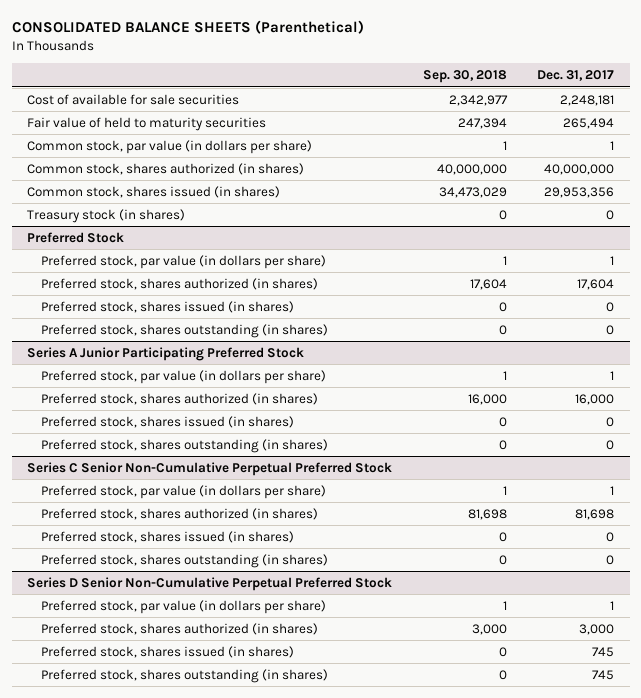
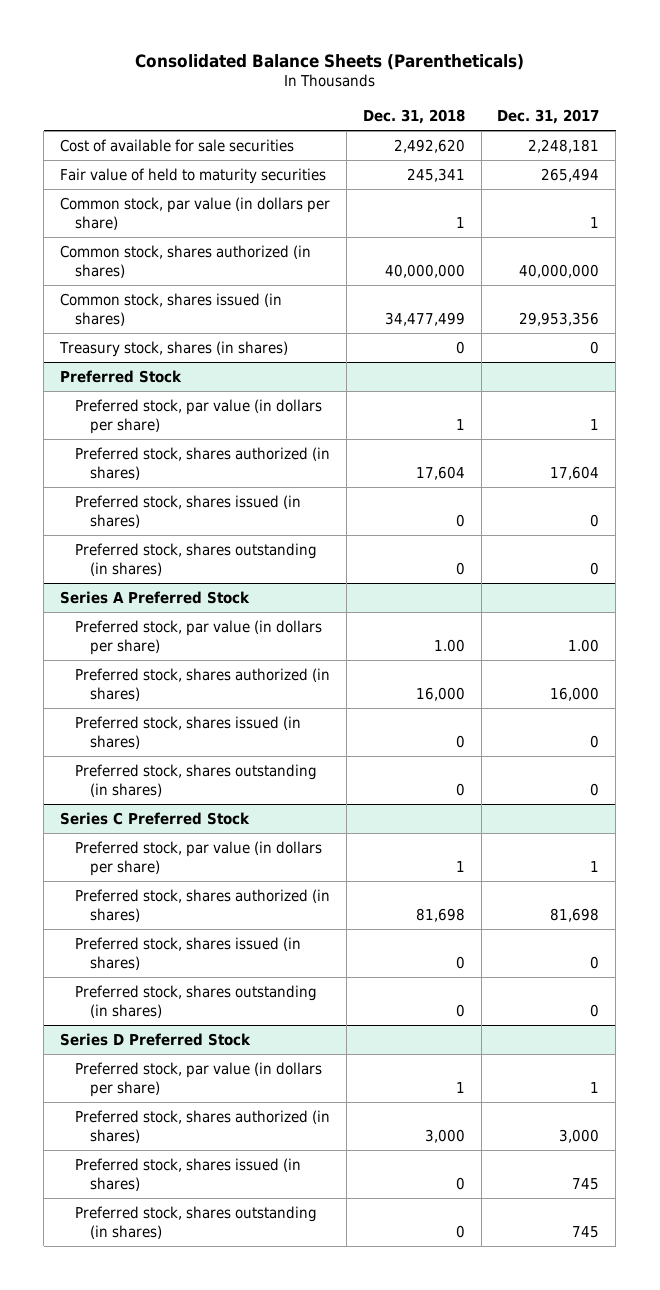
- CONSOLIDATED BALANCE SHEETS (Parenthetical)
+ Consolidated Balance Sheets (Parentheticals)
- | Sep. 30, 2018 | Dec. 31, 2017
+ | Dec. 31, 2018 | Dec. 31, 2017
- Treasury stock (in shares) | 0 | 0
+ Treasury stock, shares (in shares) | 0 | 0
- Series A Junior Participating Preferred Stock
- Preferred stock, par value (in dollars per share) | 1 | 1
+ Series A Preferred Stock
+ Preferred stock, par value (in dollars per share) | 1.00 | 1.00
- Series C Senior Non-Cumulative Perpetual Preferred Stock
+ Series C Preferred Stock
- Series D Senior Non-Cumulative Perpetual Preferred Stock
+ Series D Preferred Stock

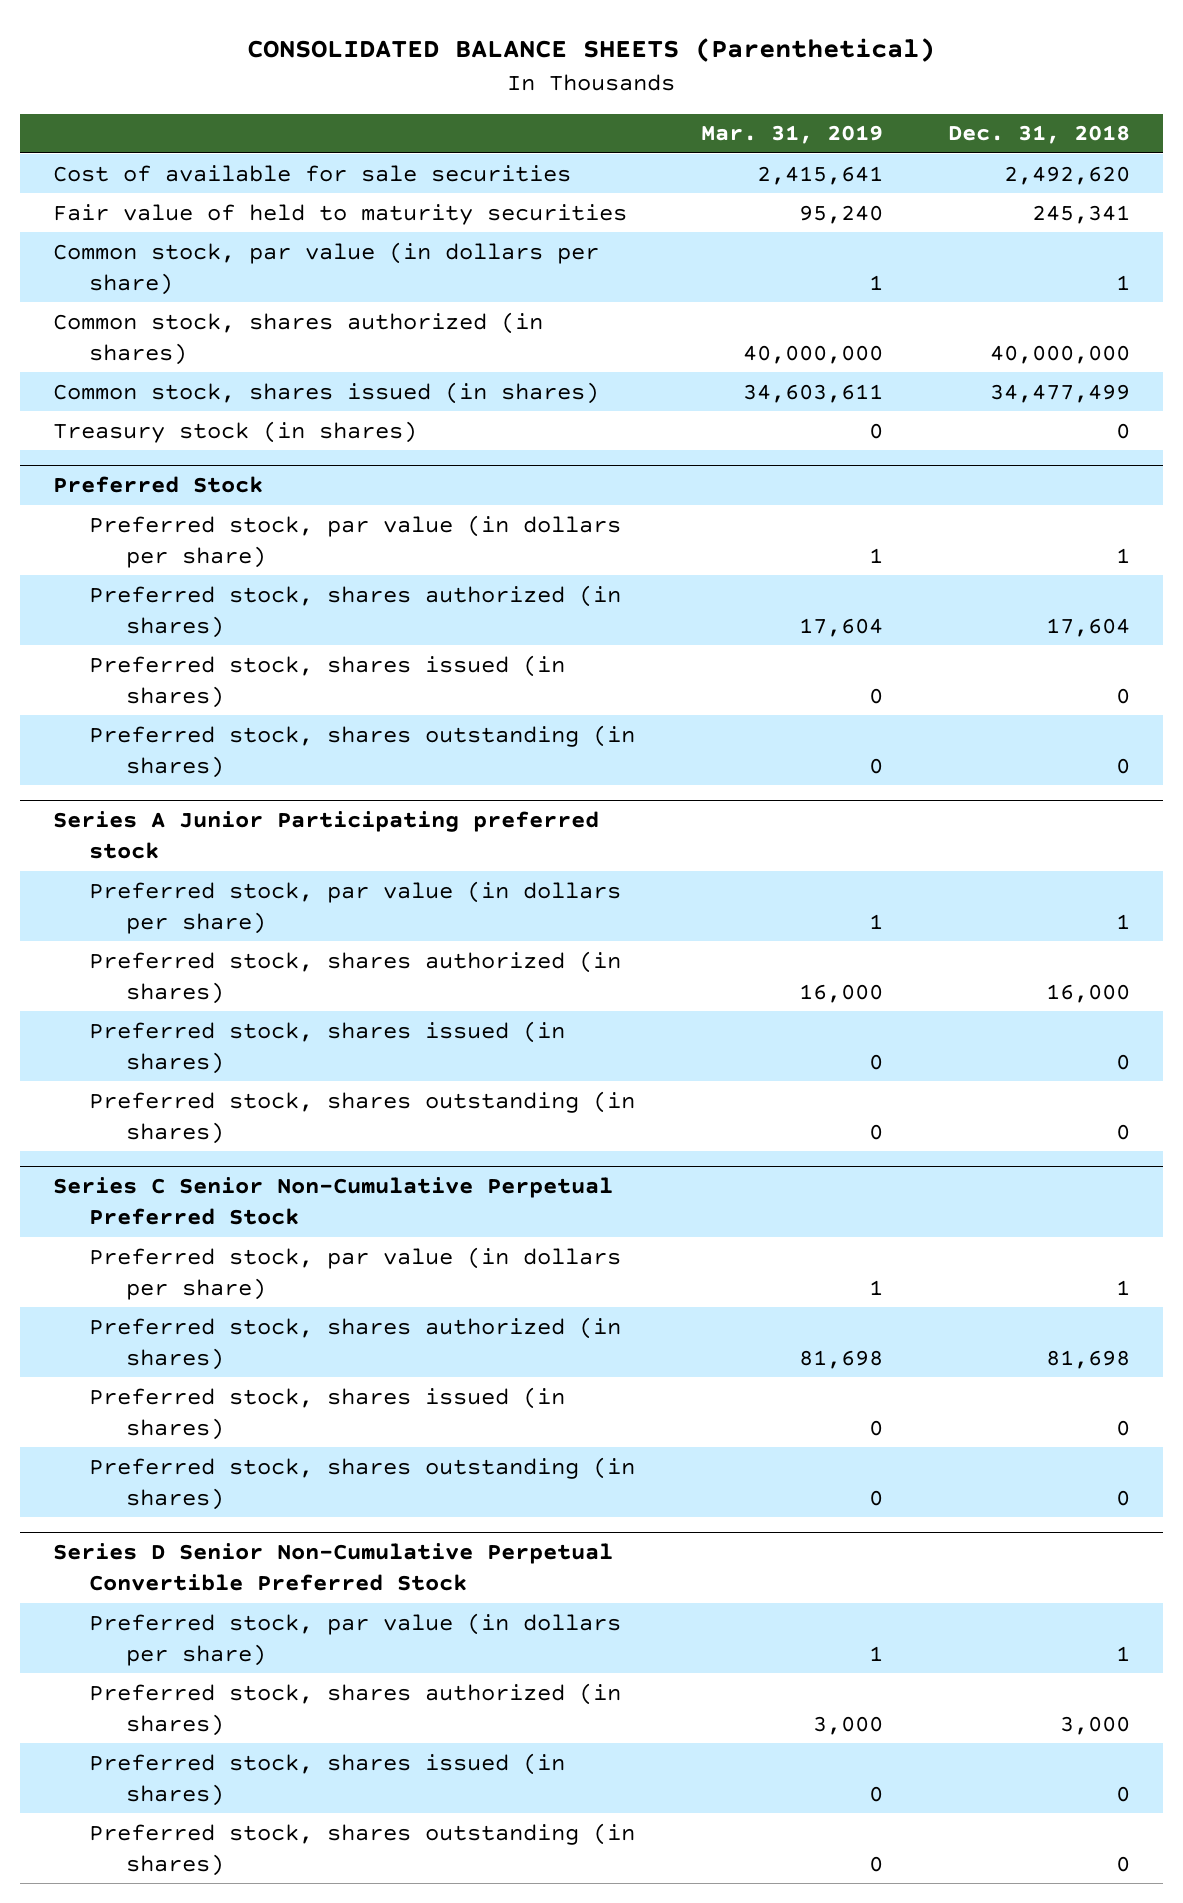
- Consolidated Balance Sheets (Parentheticals)
+ CONSOLIDATED BALANCE SHEETS (Parenthetical)
- | Dec. 31, 2018 | Dec. 31, 2017
+ | Mar. 31, 2019 | Dec. 31, 2018
- Treasury stock, shares (in shares) | 0 | 0
+ Treasury stock (in shares) | 0 | 0
- Series A Preferred Stock
- Preferred stock, par value (in dollars per share) | 1.00 | 1.00
+ Series A Junior Participating preferred stock
+ Preferred stock, par value (in dollars per share) | 1 | 1
- Series C Preferred Stock
+ Series C Senior Non-Cumulative Perpetual Preferred Stock
- Series D Preferred Stock
+ Series D Senior Non-Cumulative Perpetual Convertible Preferred Stock

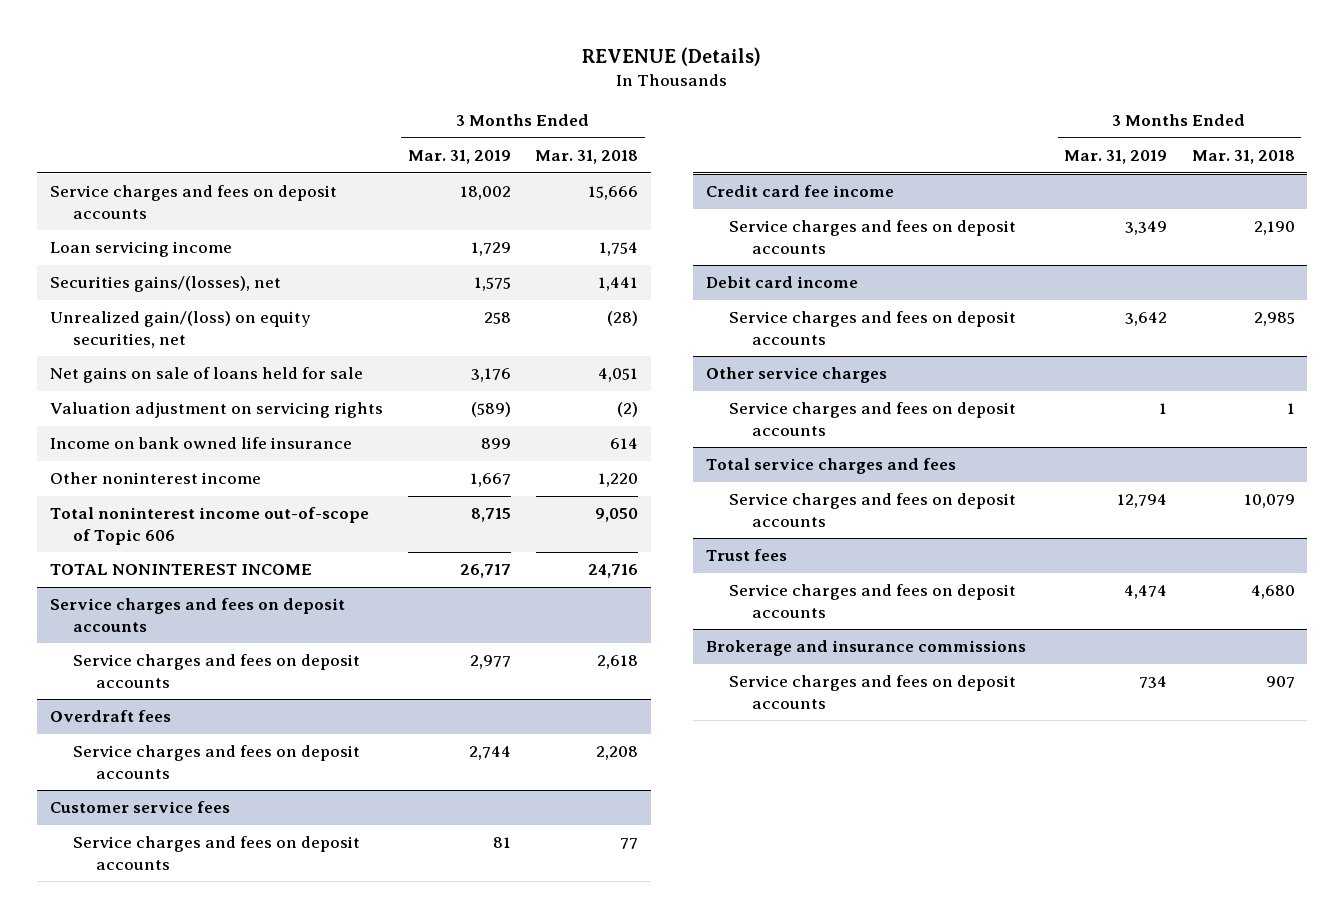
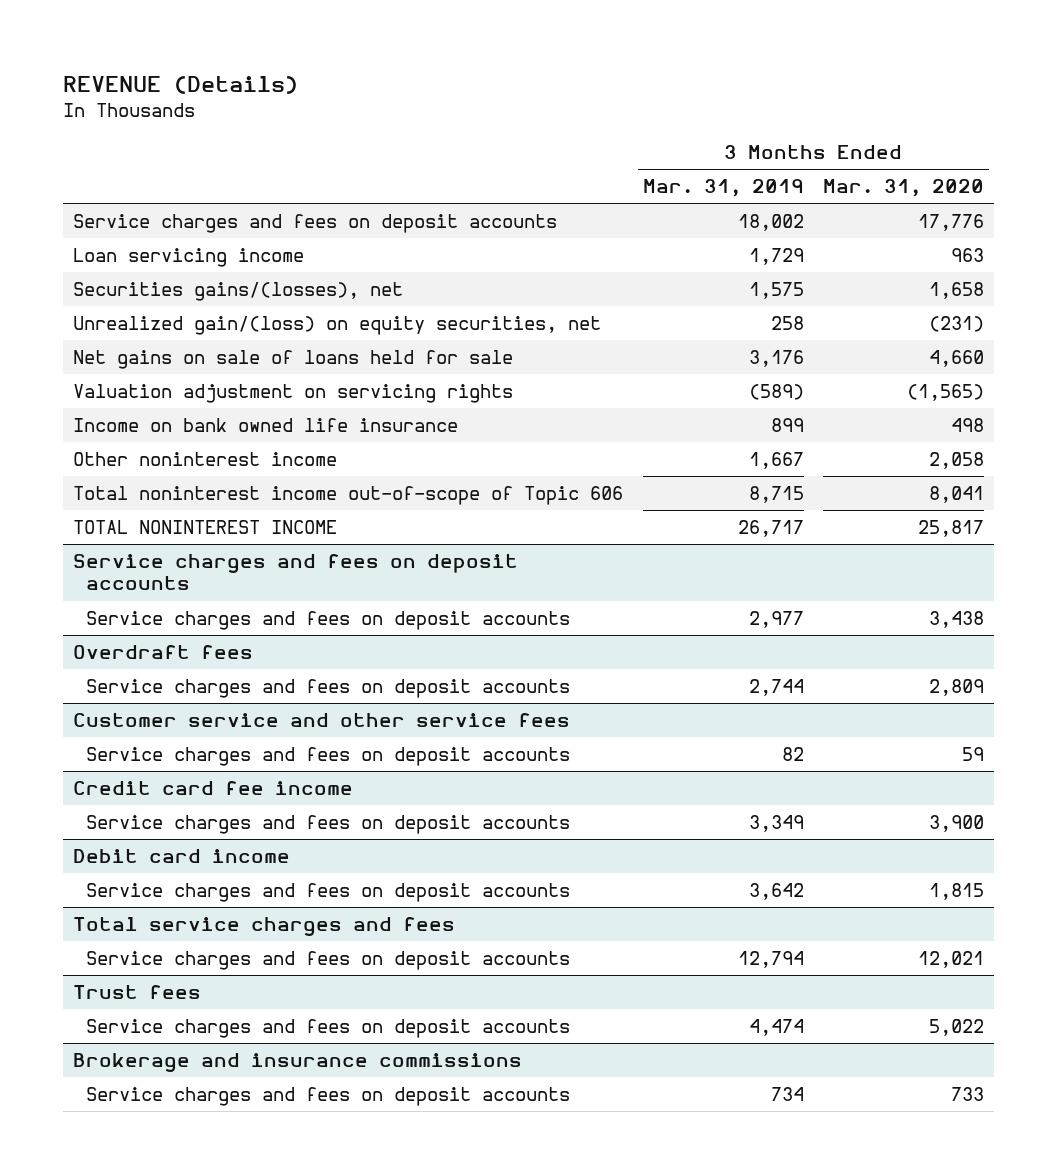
- | 3 Months Ended Mar. 31, 2019 | 3 Months Ended Mar. 31, 2018
+ | 3 Months Ended Mar. 31, 2019 | 3 Months Ended Mar. 31, 2020
- Customer service fees
- Service charges and fees on deposit accounts | 81 | 77
+ Customer service and other service fees
+ Service charges and fees on deposit accounts | 82 | 59
- Other service charges
- Service charges and fees on deposit accounts | 1 | 1

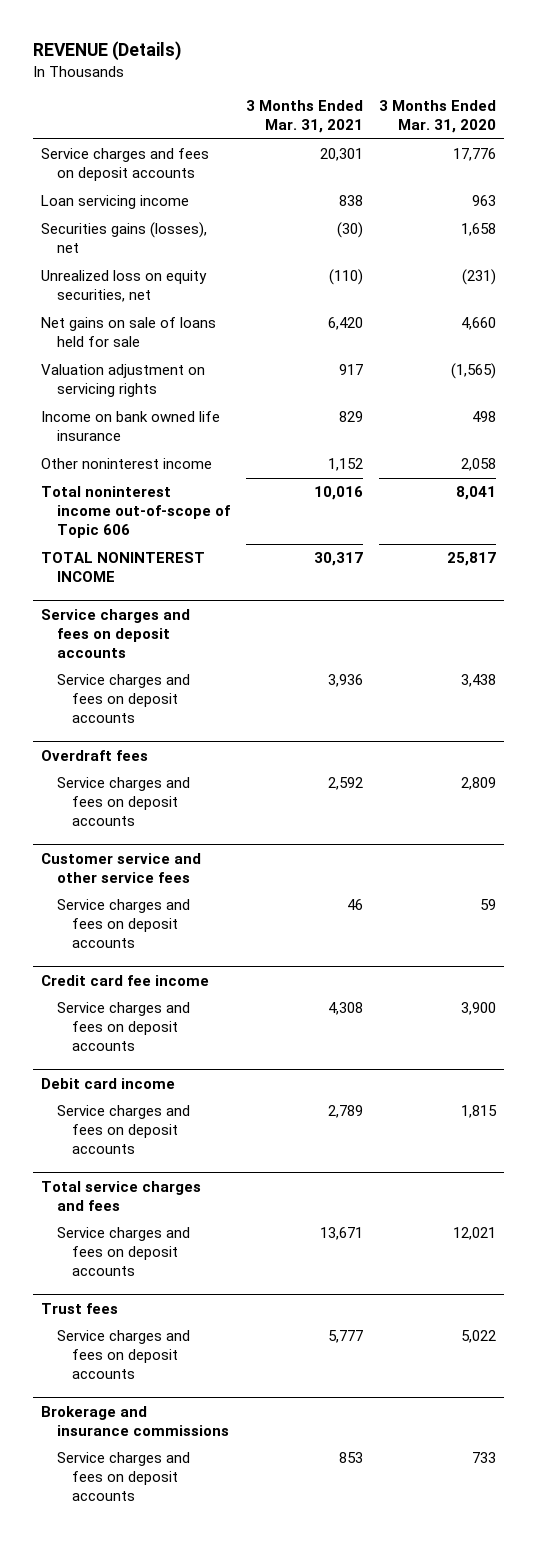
- | 3 Months Ended Mar. 31, 2019 | 3 Months Ended Mar. 31, 2020
+ | 3 Months Ended Mar. 31, 2021 | 3 Months Ended Mar. 31, 2020
- Securities gains/(losses), net | 1,575 | 1,658
- Unrealized gain/(loss) on equity securities, net | 258 | (231)
+ Securities gains (losses), net | (30) | 1,658
+ Unrealized loss on equity securities, net | (110) | (231)

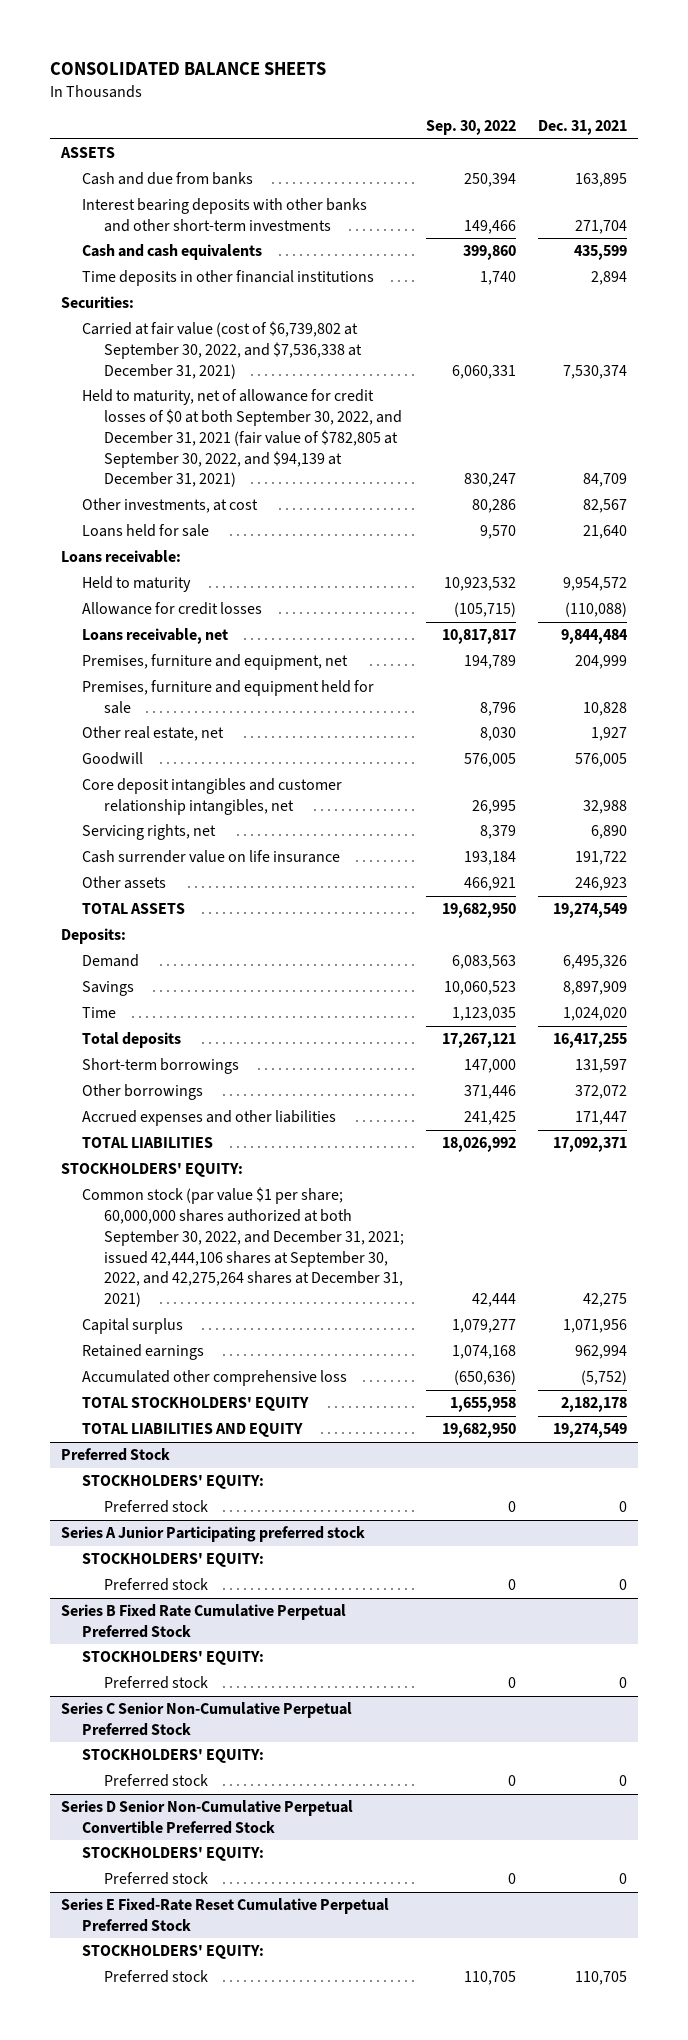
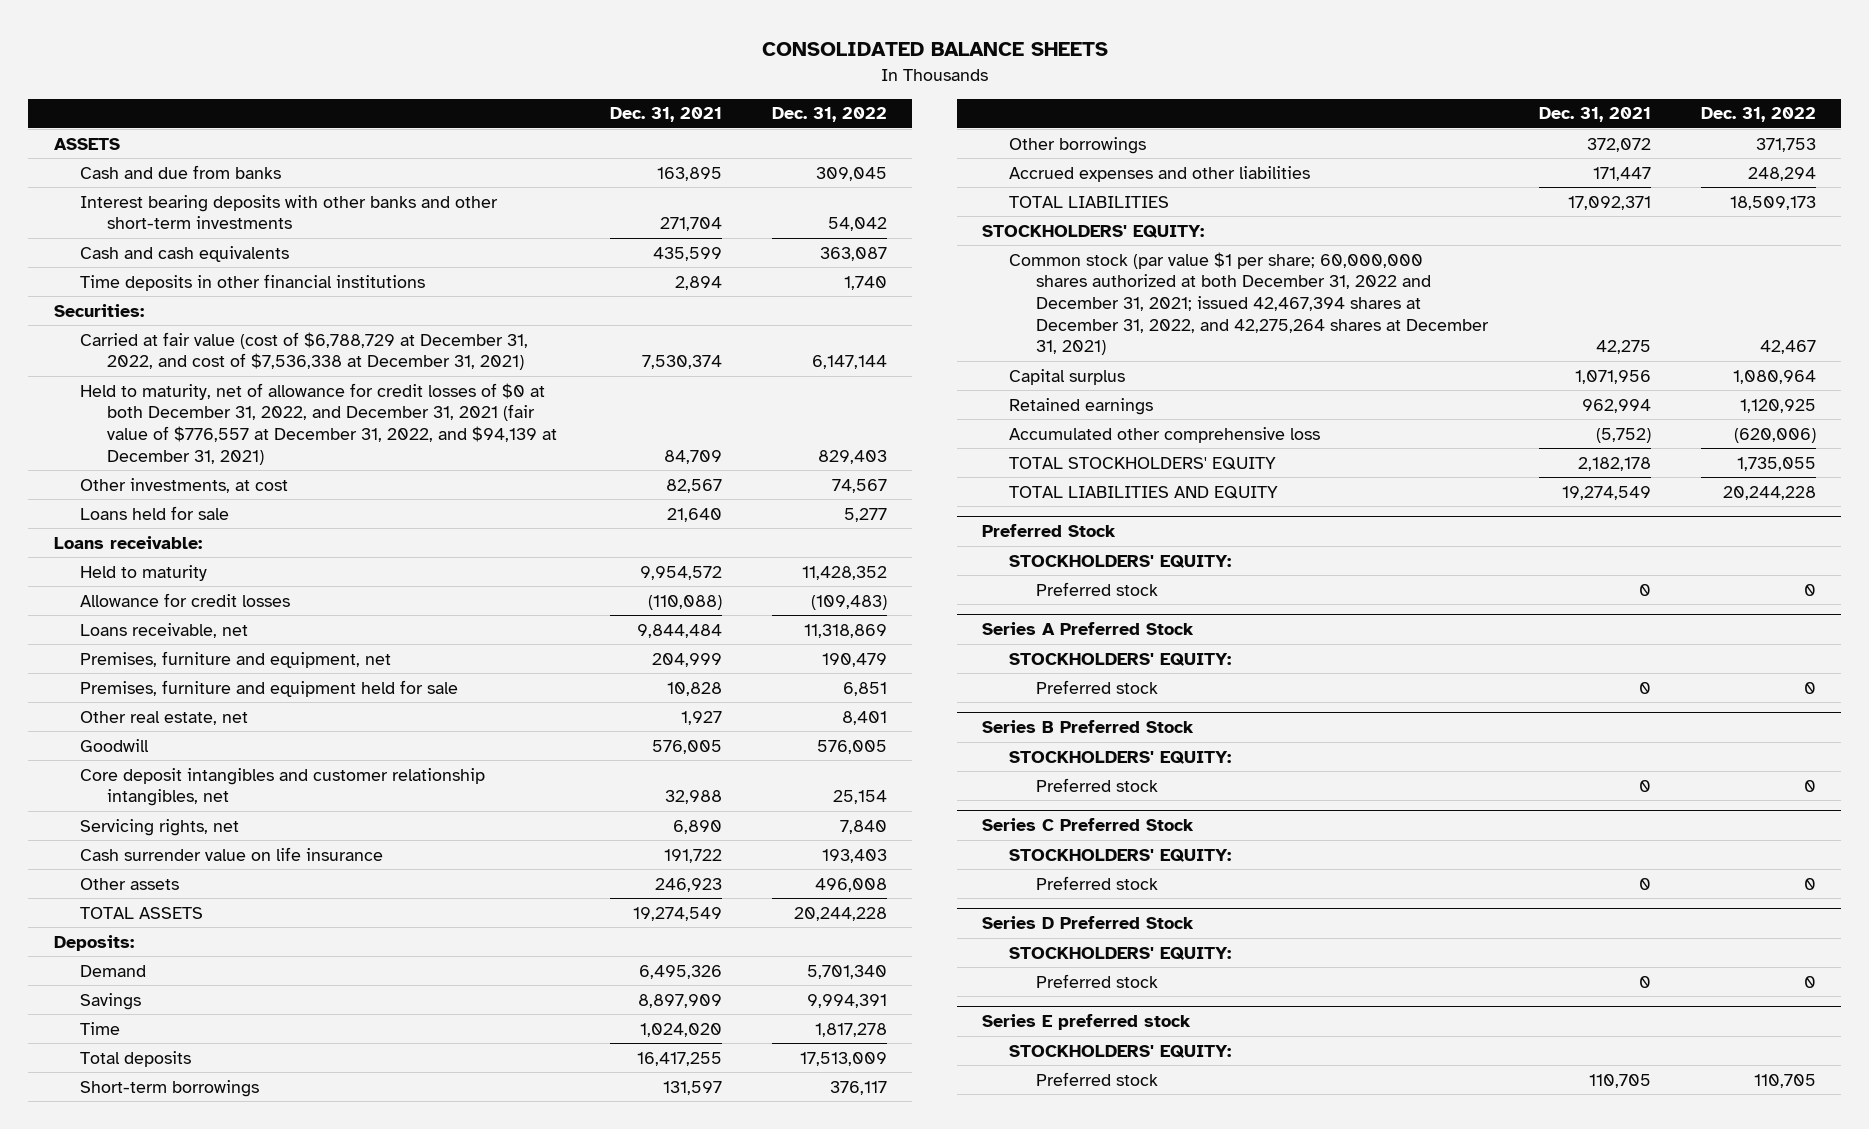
- | Sep. 30, 2022 | Dec. 31, 2021
+ | Dec. 31, 2021 | Dec. 31, 2022
- Carried at fair value (cost of $6,739,802 at September 30, 2022, and $7,536,338 at December 31, 2021) | 6,060,331 | 7,530,374
- Held to maturity, net of allowance for credit losses of $0 at both September 30, 2022, and December 31, 2021 (fair value of $782,805 at September 30, 2022, and $94,139 at December 31, 2021) | 830,247 | 84,709
+ Carried at fair value (cost of $6,788,729 at December 31, 2022, and cost of $7,536,338 at December 31, 2021) | 7,530,374 | 6,147,144
+ Held to maturity, net of allowance for credit losses of $0 at both December 31, 2022, and December 31, 2021 (fair value of $776,557 at December 31, 2022, and $94,139 at December 31, 2021) | 84,709 | 829,403
- Common stock (par value $1 per share; 60,000,000 shares authorized at both September 30, 2022, and December 31, 2021; issued 42,444,106 shares at September 30, 2022, and 42,275,264 shares at December 31, 2021) | 42,444 | 42,275
+ Common stock (par value $1 per share; 60,000,000 shares authorized at both December 31, 2022 and December 31, 2021; issued 42,467,394 shares at December 31, 2022, and 42,275,264 shares at December 31, 2021) | 42,275 | 42,467
- Series A Junior Participating preferred stock
+ Series A Preferred Stock
- Series B Fixed Rate Cumulative Perpetual Preferred Stock
+ Series B Preferred Stock
- Series C Senior Non-Cumulative Perpetual Preferred Stock
+ Series C Preferred Stock
- Series D Senior Non-Cumulative Perpetual Convertible Preferred Stock
+ Series D Preferred Stock
- Series E Fixed-Rate Reset Cumulative Perpetual Preferred Stock
+ Series E preferred stock

